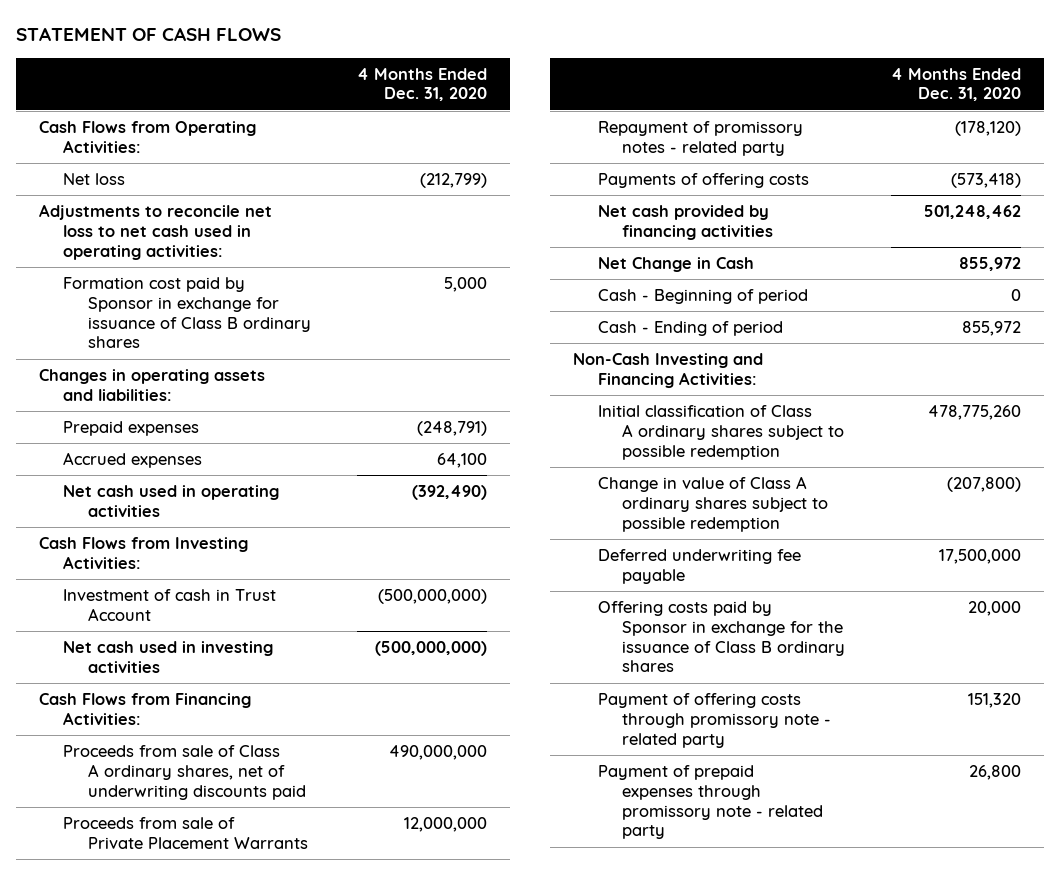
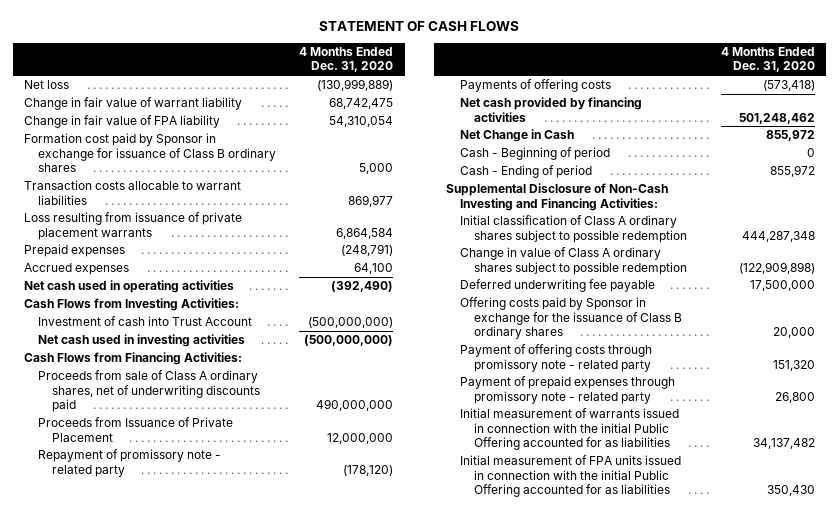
- Cash Flows from Operating Activities:
- Net loss | (212,799)
- Adjustments to reconcile net loss to net cash used in operating activities:
+ Net loss | (130,999,889)
+ Change in fair value of warrant liability | 68,742,475
+ Change in fair value of FPA liability | 54,310,054
- Changes in operating assets and liabilities:
+ Transaction costs allocable to warrant liabilities | 869,977
+ Loss resulting from issuance of private placement warrants | 6,864,584
- Investment of cash in Trust Account | (500,000,000)
+ Investment of cash into Trust Account | (500,000,000)
- Proceeds from sale of Private Placement Warrants | 12,000,000
- Repayment of promissory notes - related party | (178,120)
+ Proceeds from Issuance of Private Placement | 12,000,000
+ Repayment of promissory note - related party | (178,120)
- Non-Cash Investing and Financing Activities:
- Initial classification of Class A ordinary shares subject to possible redemption | 478,775,260
- Change in value of Class A ordinary shares subject to possible redemption | (207,800)
+ Supplemental Disclosure of Non-Cash Investing and Financing Activities:
+ Initial classification of Class A ordinary shares subject to possible redemption | 444,287,348
+ Change in value of Class A ordinary shares subject to possible redemption | (122,909,898)
+ Initial measurement of warrants issued in connection with the initial Public Offering accounted for as liabilities | 34,137,482
+ Initial measurement of FPA units issued in connection with the initial Public Offering accounted for as liabilities | 350,430

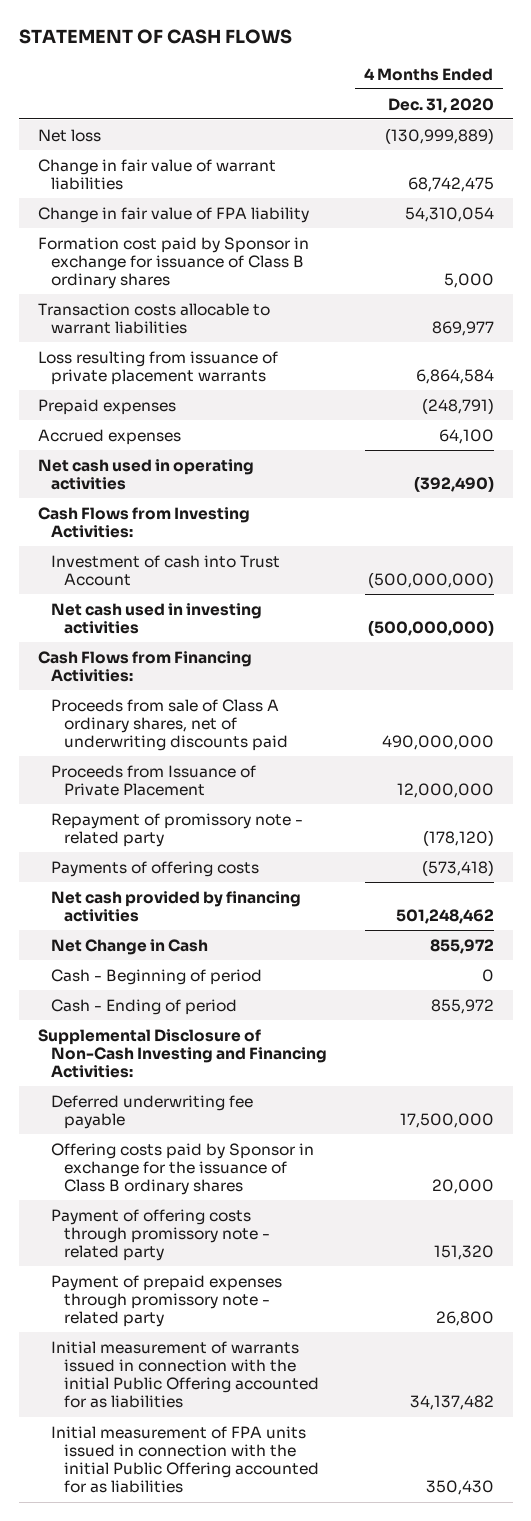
- Change in fair value of warrant liability | 68,742,475
+ Change in fair value of warrant liabilities | 68,742,475
- Initial classification of Class A ordinary shares subject to possible redemption | 444,287,348
- Change in value of Class A ordinary shares subject to possible redemption | (122,909,898)

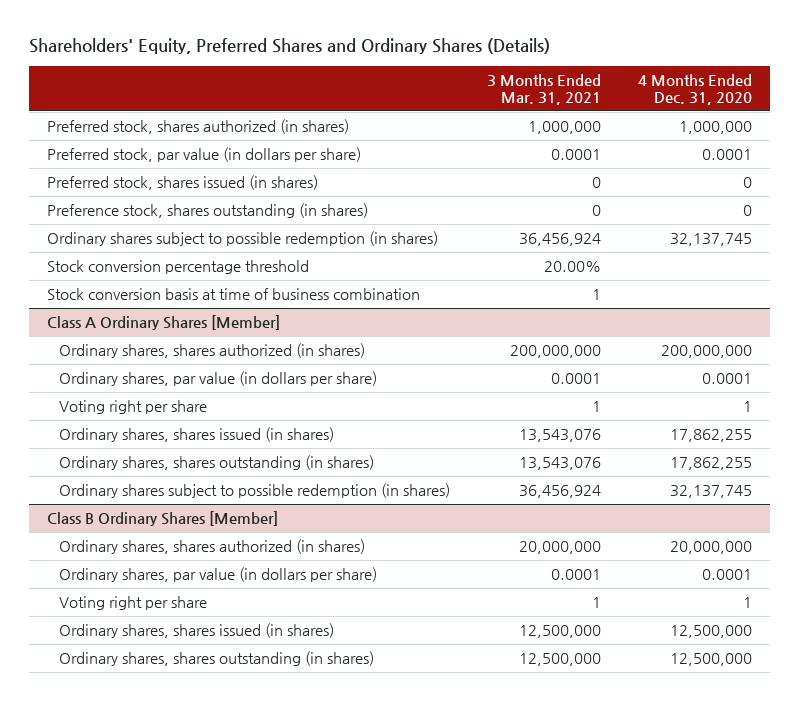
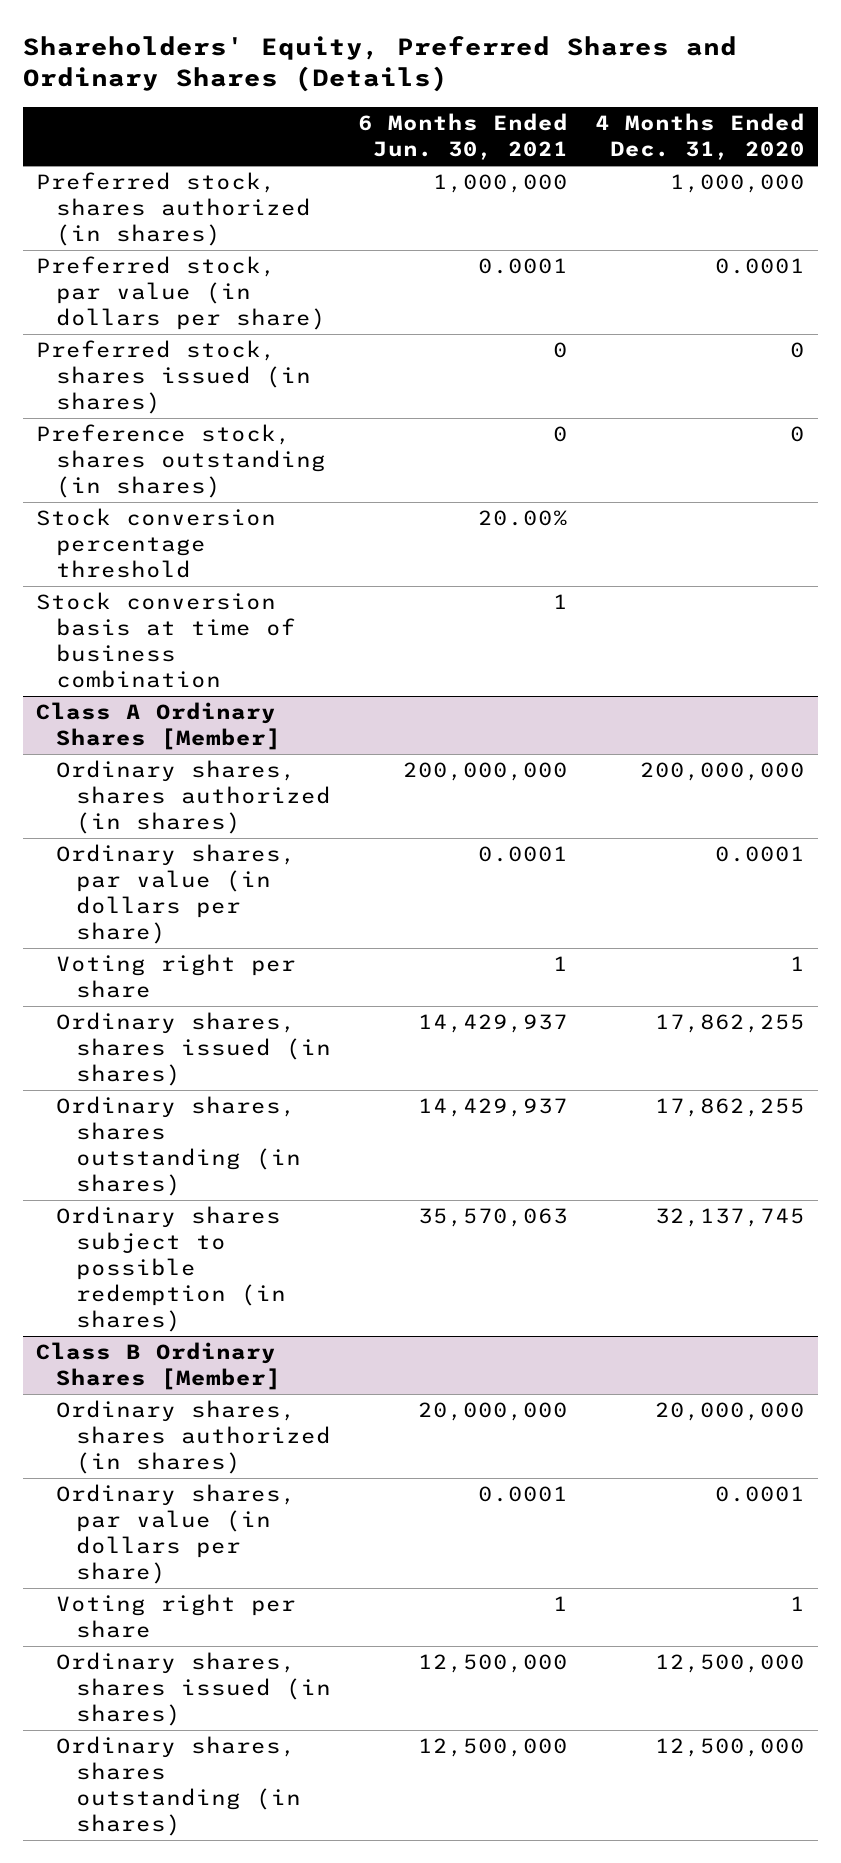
- | 3 Months Ended Mar. 31, 2021 | 4 Months Ended Dec. 31, 2020
+ | 6 Months Ended Jun. 30, 2021 | 4 Months Ended Dec. 31, 2020
- Ordinary shares subject to possible redemption (in shares) | 36,456,924 | 32,137,745

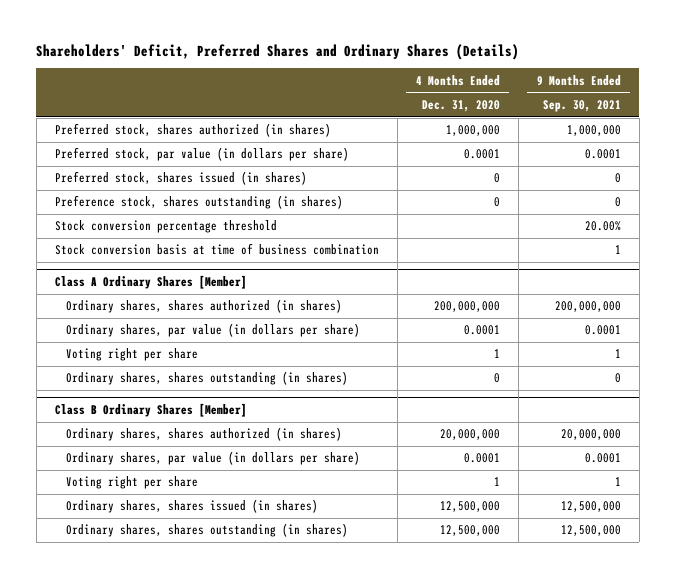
- Shareholders' Equity, Preferred Shares and Ordinary Shares (Details)
+ Shareholders' Deficit, Preferred Shares and Ordinary Shares (Details)
- | 6 Months Ended Jun. 30, 2021 | 4 Months Ended Dec. 31, 2020
+ | 4 Months Ended Dec. 31, 2020 | 9 Months Ended Sep. 30, 2021
@ Class A Ordinary Shares [Member]
- Ordinary shares, shares issued (in shares) | 14,429,937 | 17,862,255
- Ordinary shares, shares outstanding (in shares) | 14,429,937 | 17,862,255
- Ordinary shares subject to possible redemption (in shares) | 35,570,063 | 32,137,745
+ Ordinary shares, shares outstanding (in shares) | 0 | 0

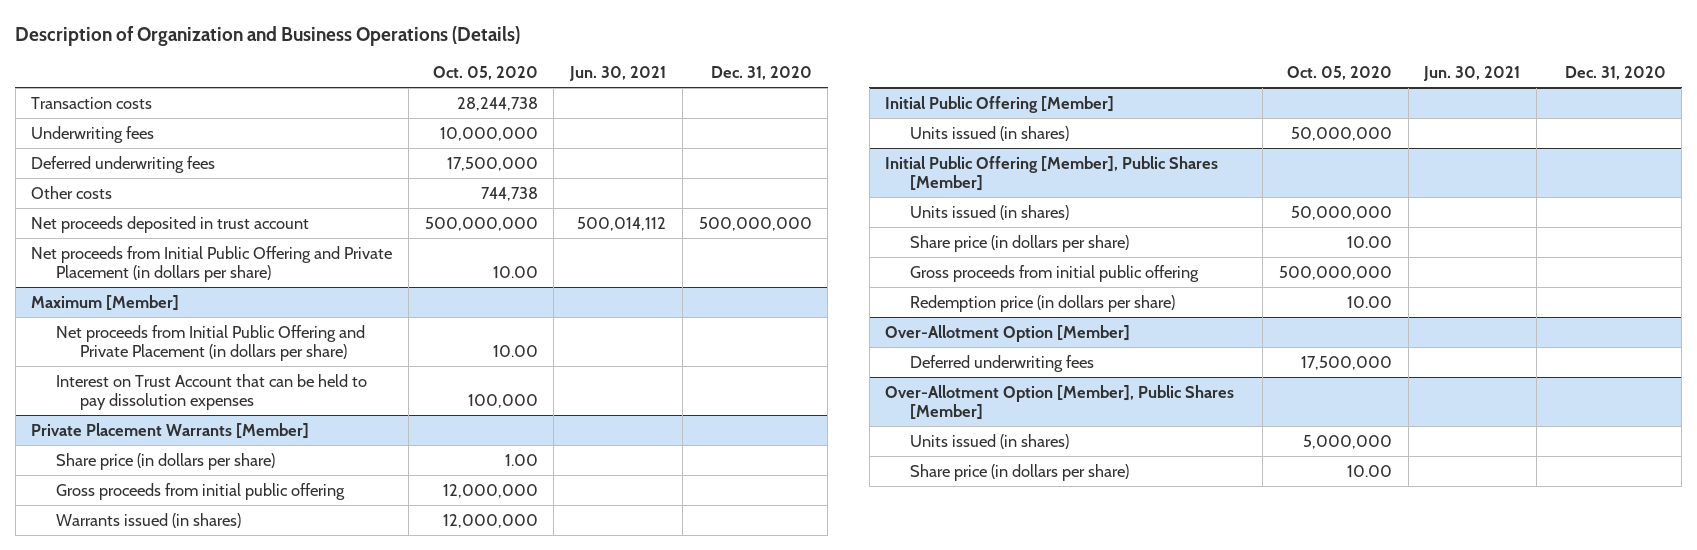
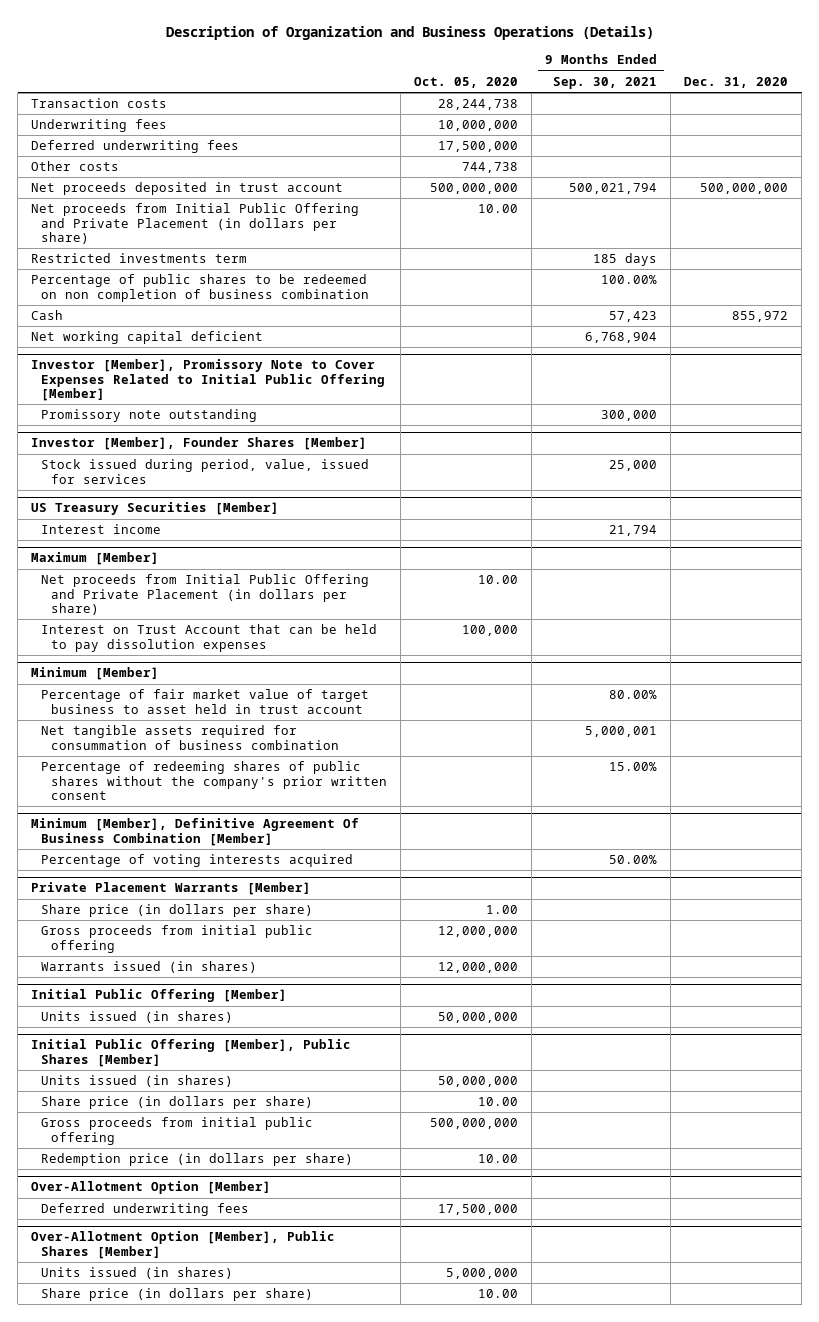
- | Oct. 05, 2020 | Jun. 30, 2021 | Dec. 31, 2020
+ | Oct. 05, 2020 | 9 Months Ended Sep. 30, 2021 | Dec. 31, 2020
+ Restricted investments term | | 185 days |
+ Percentage of public shares to be redeemed on non completion of business combination | | 100.00% |
+ Cash | | 57,423 | 855,972
+ Net working capital deficient | | 6,768,904 |
+ Investor [Member], Promissory Note to Cover Expenses Related to Initial Public Offering [Member]
+ Promissory note outstanding | | 300,000 |
+ Investor [Member], Founder Shares [Member]
+ Stock issued during period, value, issued for services | | 25,000 |
+ US Treasury Securities [Member]
+ Interest income | | 21,794 |
+ Minimum [Member]
+ Percentage of fair market value of target business to asset held in trust account | | 80.00% |
+ Net tangible assets required for consummation of business combination | | 5,000,001 |
+ Percentage of redeeming shares of public shares without the company's prior written consent | | 15.00% |
+ Minimum [Member], Definitive Agreement Of Business Combination [Member]
+ Percentage of voting interests acquired | | 50.00% |

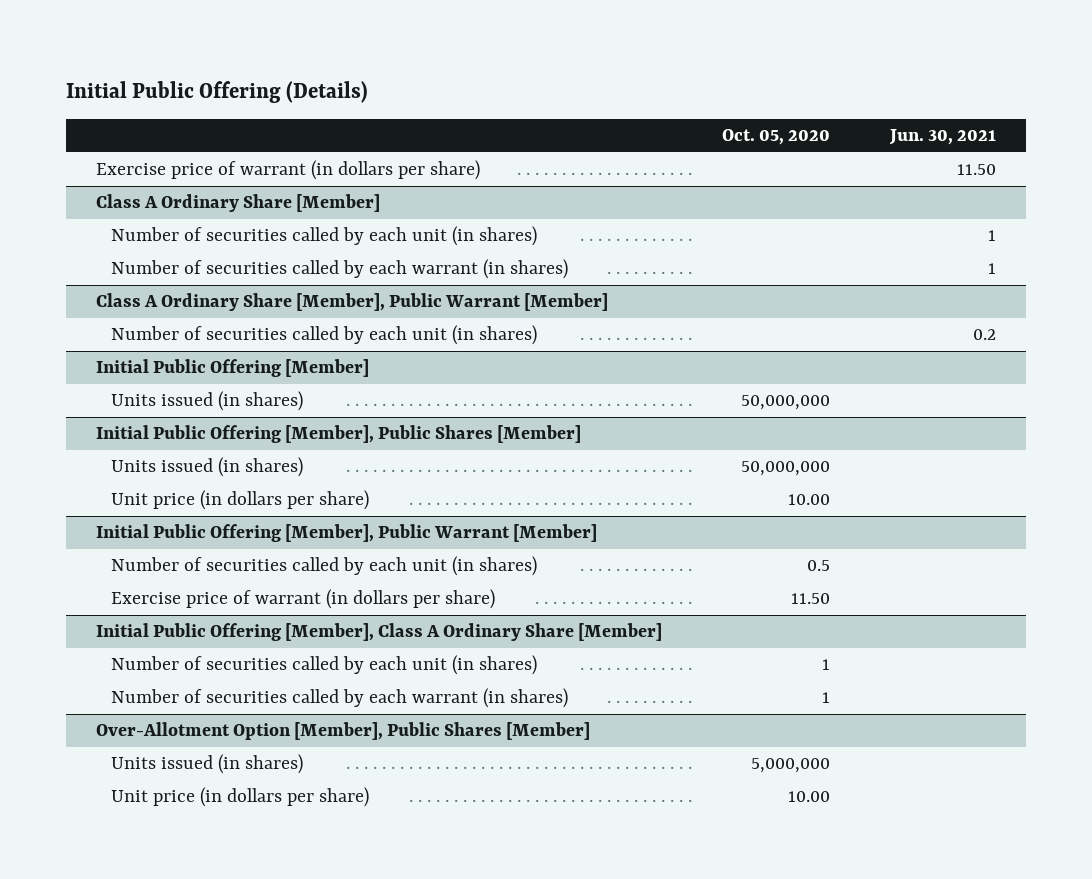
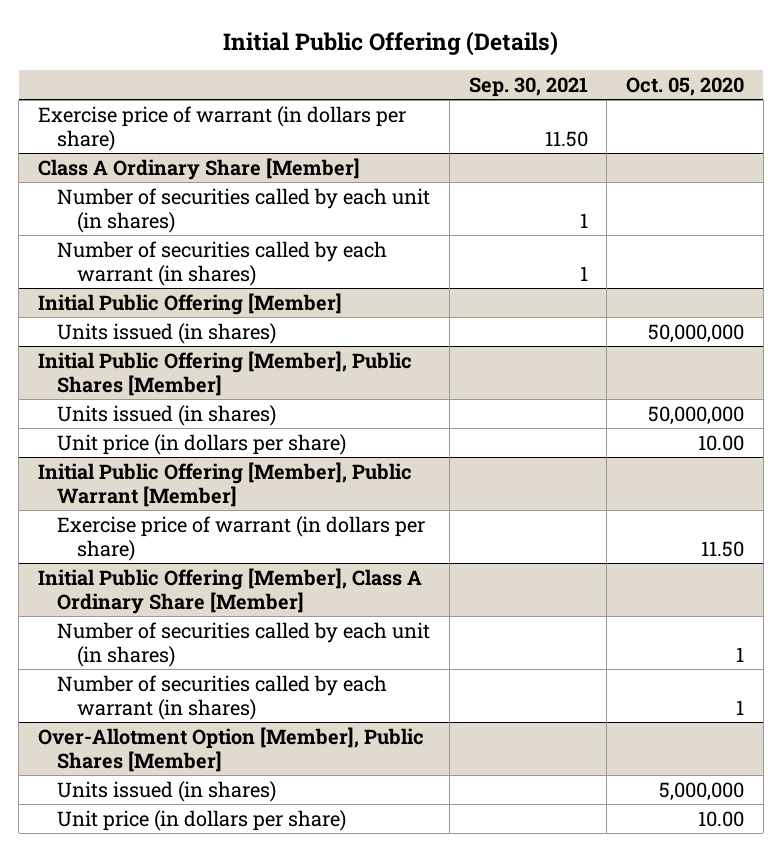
- | Oct. 05, 2020 | Jun. 30, 2021
+ | Sep. 30, 2021 | Oct. 05, 2020
- Class A Ordinary Share [Member], Public Warrant [Member]
- Number of securities called by each unit (in shares) | | 0.2
@ Initial Public Offering [Member], Public Warrant [Member]
- Number of securities called by each unit (in shares) | 0.5 |

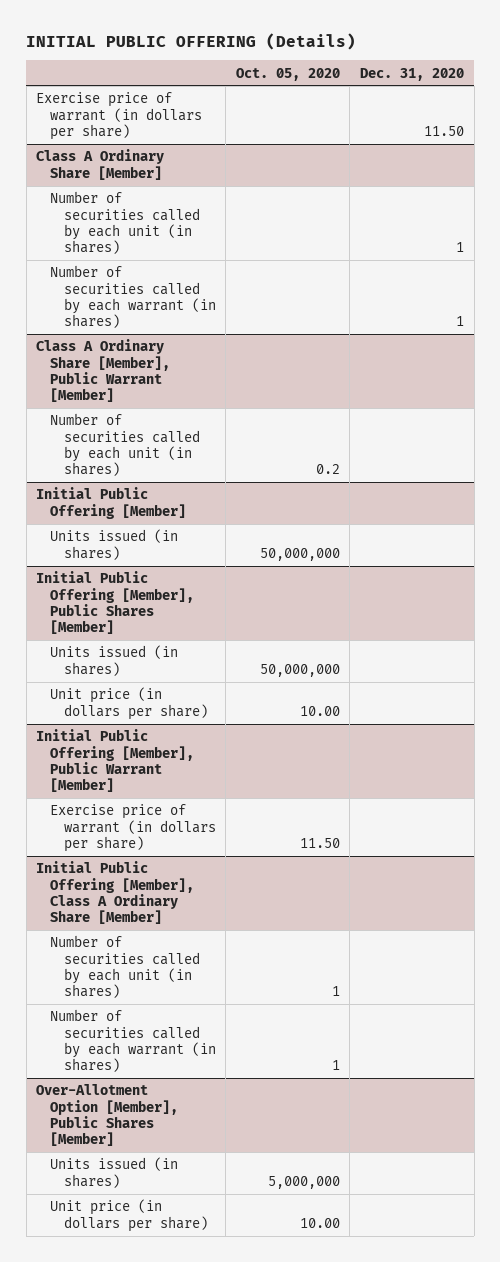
- Initial Public Offering (Details)
+ INITIAL PUBLIC OFFERING (Details)
- | Sep. 30, 2021 | Oct. 05, 2020
+ | Oct. 05, 2020 | Dec. 31, 2020
+ Class A Ordinary Share [Member], Public Warrant [Member]
+ Number of securities called by each unit (in shares) | 0.2 |

